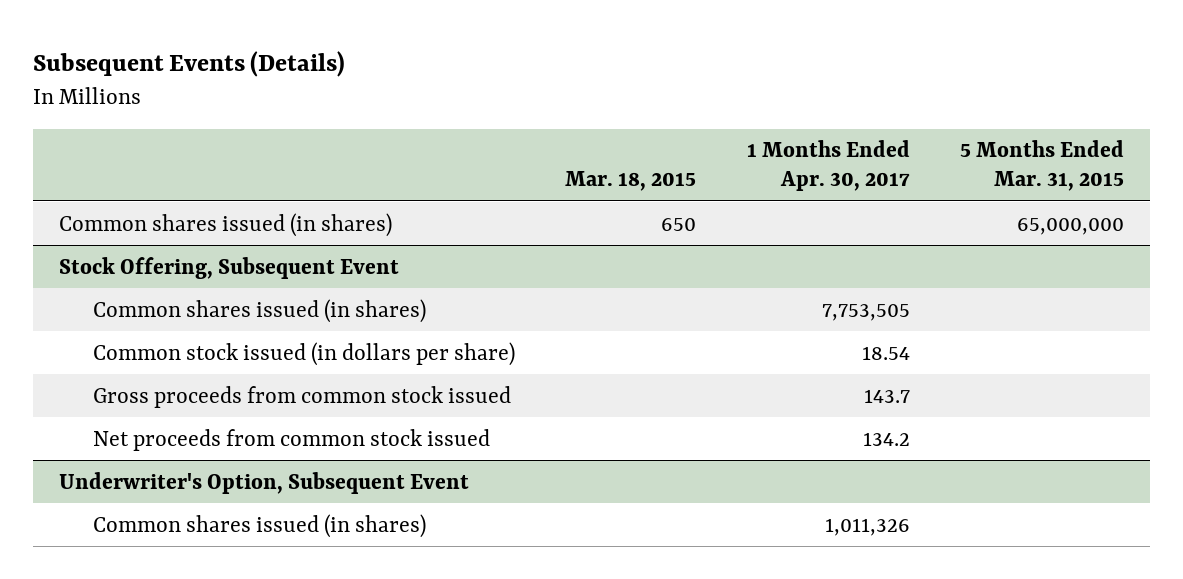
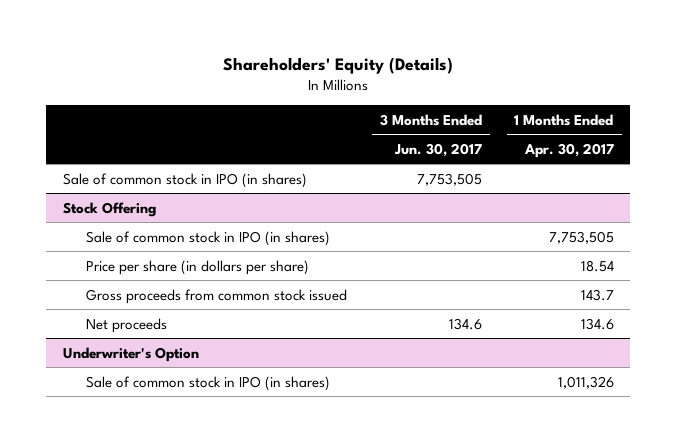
- Subsequent Events (Details)
+ Shareholders' Equity (Details)
- | Mar. 18, 2015 | 1 Months Ended Apr. 30, 2017 | 5 Months Ended Mar. 31, 2015
+ | 3 Months Ended Jun. 30, 2017 | 1 Months Ended Apr. 30, 2017
- Common shares issued (in shares) | 650 | | 65,000,000
- Stock Offering, Subsequent Event
- Common shares issued (in shares) | | 7,753,505 |
- Common stock issued (in dollars per share) | | 18.54 |
+ Sale of common stock in IPO (in shares) | 7,753,505 |
+ Stock Offering
+ Sale of common stock in IPO (in shares) | | 7,753,505
+ Price per share (in dollars per share) | | 18.54
- Net proceeds from common stock issued | | 134.2 |
- Underwriter's Option, Subsequent Event
- Common shares issued (in shares) | | 1,011,326 |
+ Net proceeds | 134.6 | 134.6
+ Underwriter's Option
+ Sale of common stock in IPO (in shares) | | 1,011,326

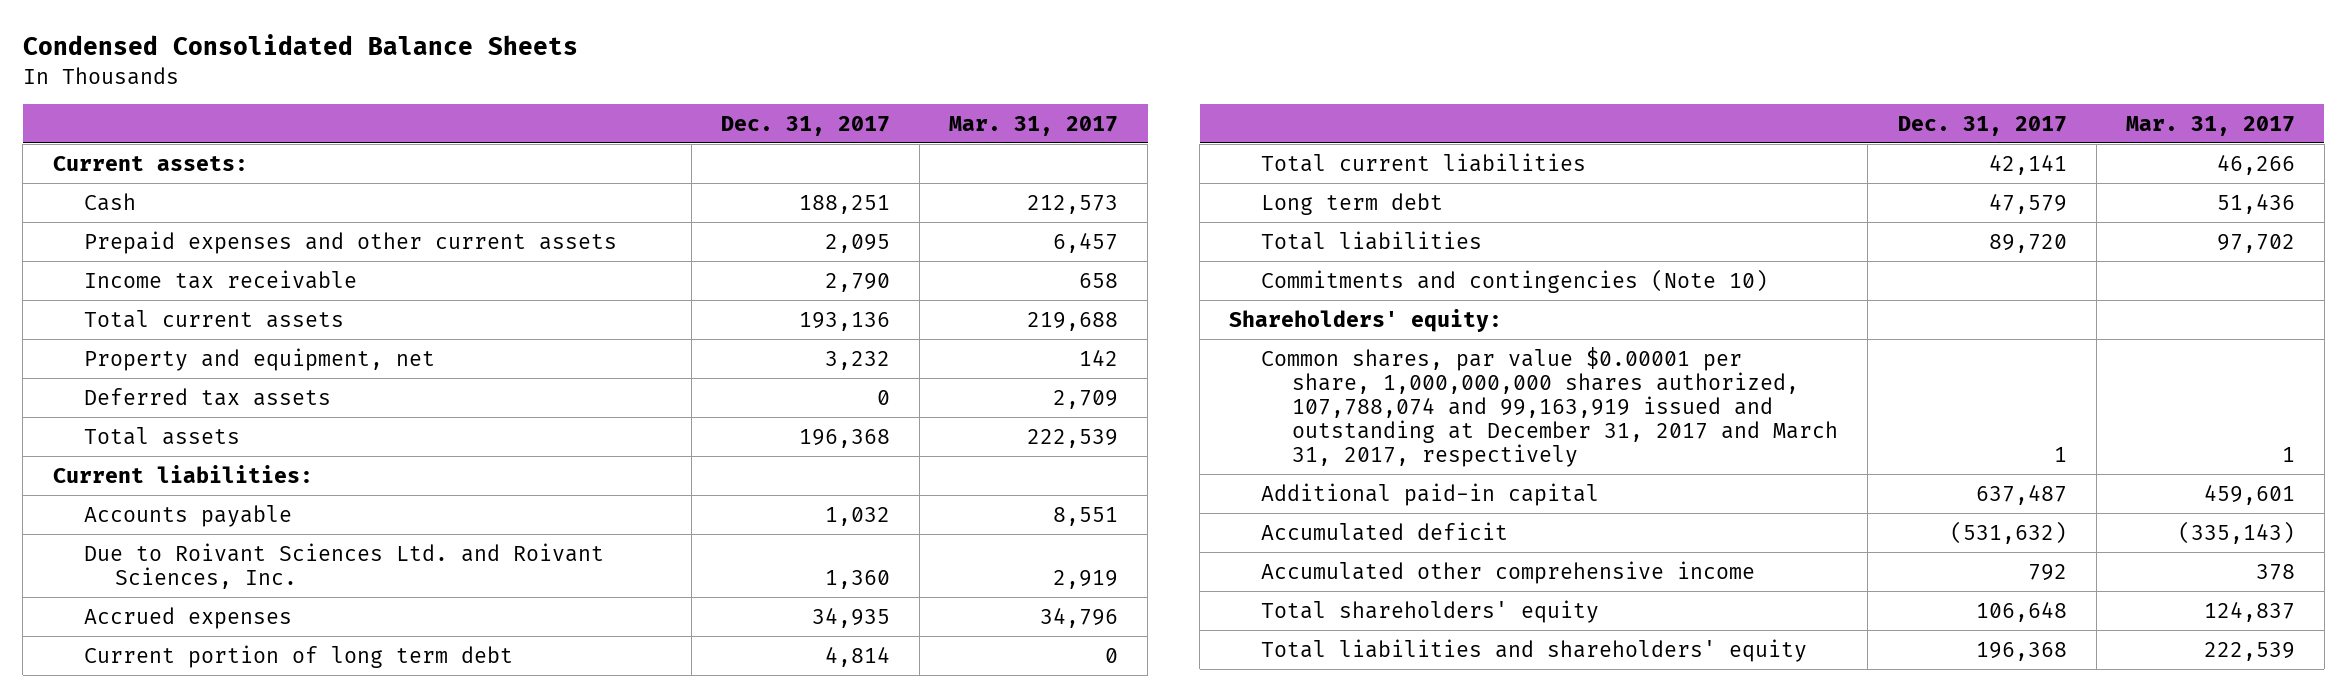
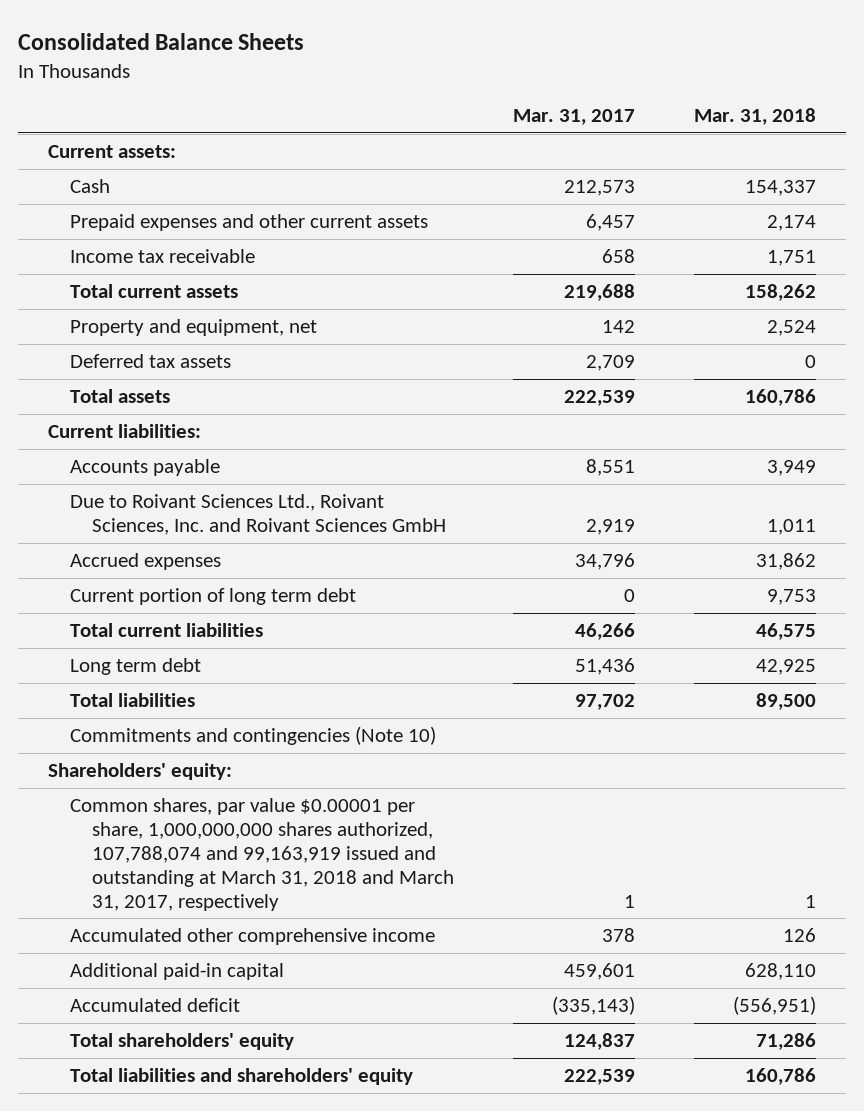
- Condensed Consolidated Balance Sheets
+ Consolidated Balance Sheets
- | Dec. 31, 2017 | Mar. 31, 2017
+ | Mar. 31, 2017 | Mar. 31, 2018
- Due to Roivant Sciences Ltd. and Roivant Sciences, Inc. | 1,360 | 2,919
+ Due to Roivant Sciences Ltd., Roivant Sciences, Inc. and Roivant Sciences GmbH | 2,919 | 1,011
- Common shares, par value $0.00001 per share, 1,000,000,000 shares authorized, 107,788,074 and 99,163,919 issued and outstanding at December 31, 2017 and March 31, 2017, respectively | 1 | 1
+ Common shares, par value $0.00001 per share, 1,000,000,000 shares authorized, 107,788,074 and 99,163,919 issued and outstanding at March 31, 2018 and March 31, 2017, respectively | 1 | 1
moved up: Accumulated other comprehensive income | 378 | 126

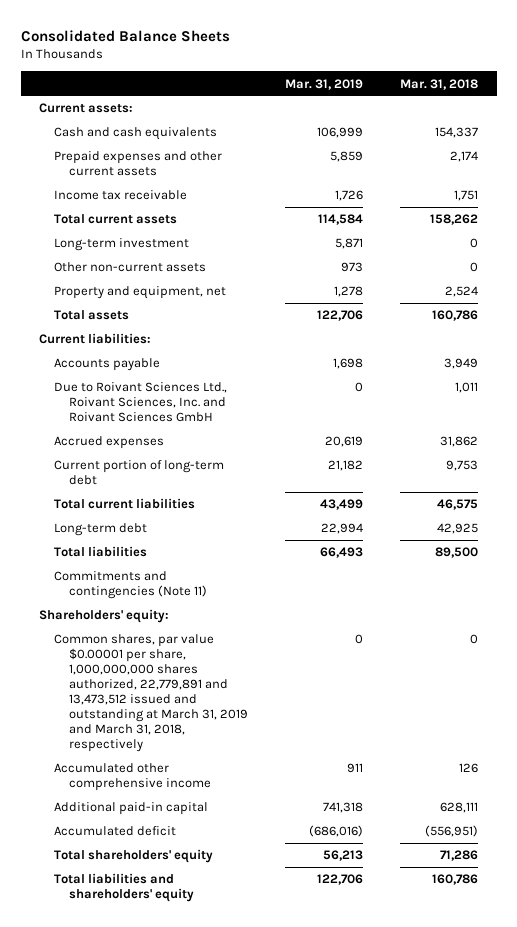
- | Mar. 31, 2017 | Mar. 31, 2018
+ | Mar. 31, 2019 | Mar. 31, 2018
- Cash | 212,573 | 154,337
+ Cash and cash equivalents | 106,999 | 154,337
+ Long-term investment | 5,871 | 0
+ Other non-current assets | 973 | 0
- Deferred tax assets | 2,709 | 0
- Current portion of long term debt | 0 | 9,753
+ Current portion of long-term debt | 21,182 | 9,753
- Long term debt | 51,436 | 42,925
+ Long-term debt | 22,994 | 42,925
- Commitments and contingencies (Note 10)
+ Commitments and contingencies (Note 11)
- Common shares, par value $0.00001 per share, 1,000,000,000 shares authorized, 107,788,074 and 99,163,919 issued and outstanding at March 31, 2018 and March 31, 2017, respectively | 1 | 1
+ Common shares, par value $0.00001 per share, 1,000,000,000 shares authorized, 22,779,891 and 13,473,512 issued and outstanding at March 31, 2019 and March 31, 2018, respectively | 0 | 0
- Additional paid-in capital | 459,601 | 628,110
+ Additional paid-in capital | 741,318 | 628,111

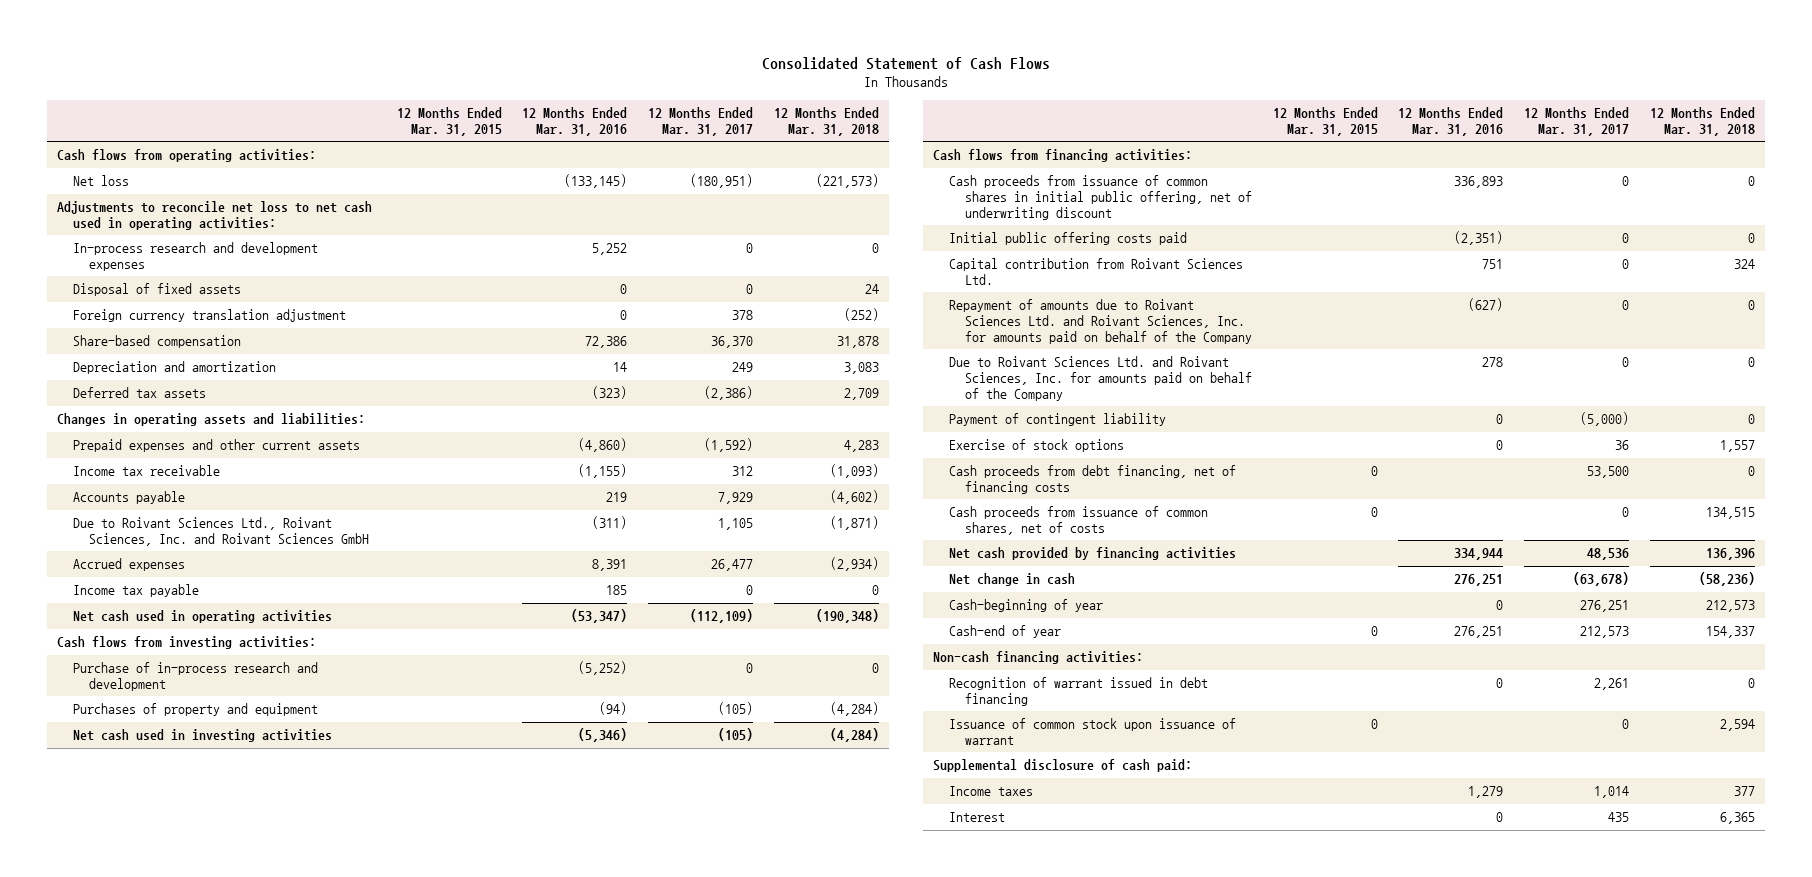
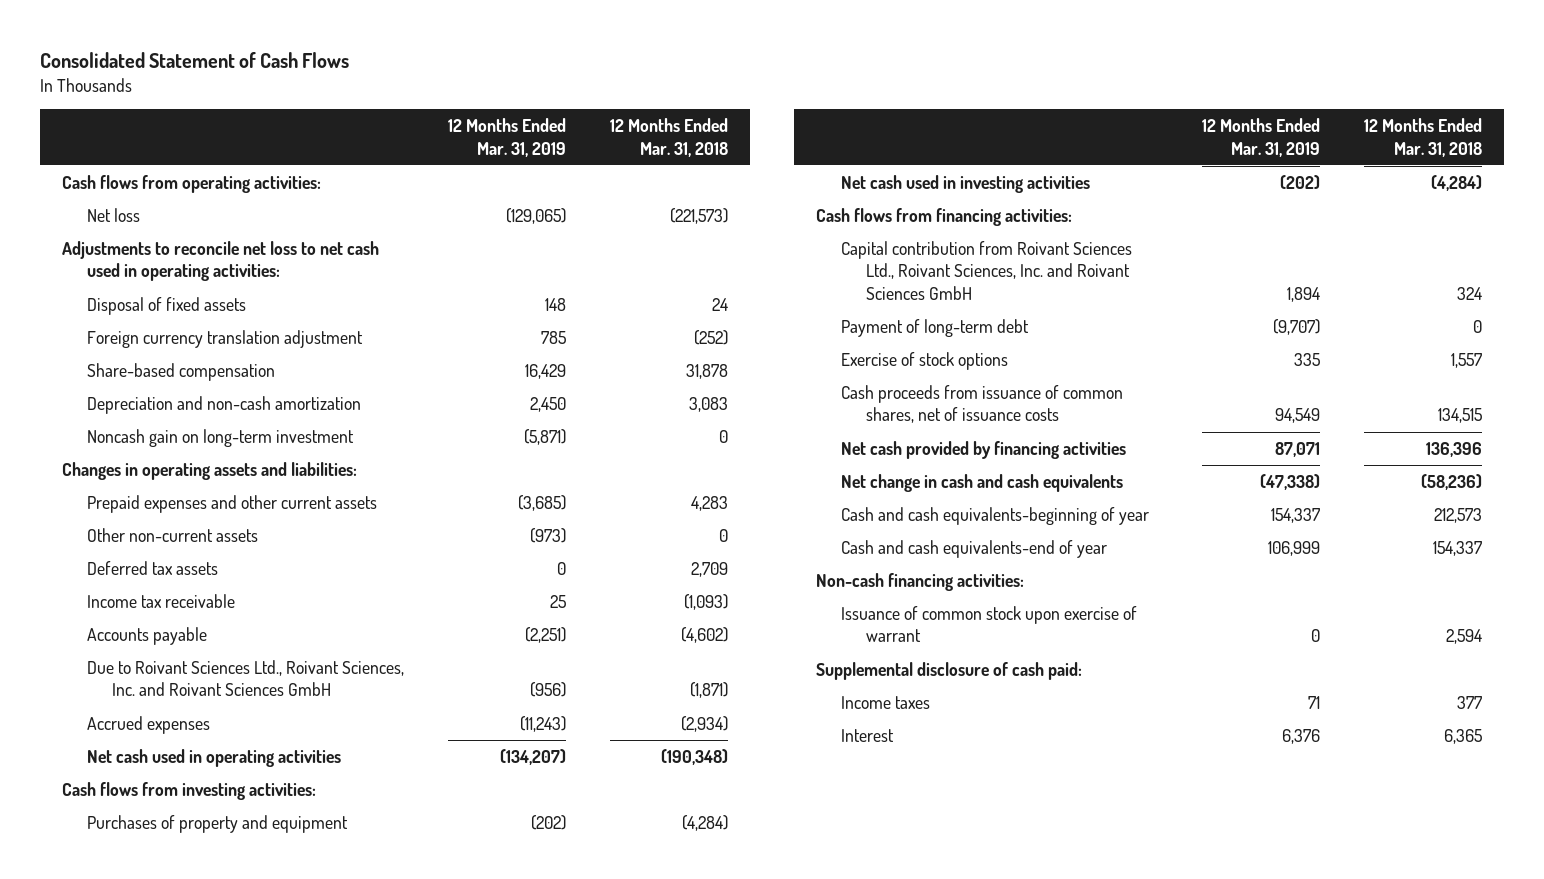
- | 12 Months Ended Mar. 31, 2015 | 12 Months Ended Mar. 31, 2016 | 12 Months Ended Mar. 31, 2017 | 12 Months Ended Mar. 31, 2018
+ | 12 Months Ended Mar. 31, 2019 | 12 Months Ended Mar. 31, 2018
- In-process research and development expenses | | 5,252 | 0 | 0
- Depreciation and amortization | | 14 | 249 | 3,083
+ Depreciation and non-cash amortization | 2,450 | 3,083
+ Noncash gain on long-term investment | (5,871) | 0
+ Other non-current assets | (973) | 0
moved down: Deferred tax assets | 0 | 2,709
- Income tax payable | | 185 | 0 | 0
- Purchase of in-process research and development | | (5,252) | 0 | 0
- Cash proceeds from issuance of common shares in initial public offering, net of underwriting discount | | 336,893 | 0 | 0
- Initial public offering costs paid | | (2,351) | 0 | 0
- Capital contribution from Roivant Sciences Ltd. | | 751 | 0 | 324
- Repayment of amounts due to Roivant Sciences Ltd. and Roivant Sciences, Inc. for amounts paid on behalf of the Company | | (627) | 0 | 0
- Due to Roivant Sciences Ltd. and Roivant Sciences, Inc. for amounts paid on behalf of the Company | | 278 | 0 | 0
- Payment of contingent liability | | 0 | (5,000) | 0
+ Capital contribution from Roivant Sciences Ltd., Roivant Sciences, Inc. and Roivant Sciences GmbH | 1,894 | 324
+ Payment of long-term debt | (9,707) | 0
- Cash proceeds from debt financing, net of financing costs | 0 | | 53,500 | 0
- Cash proceeds from issuance of common shares, net of costs | 0 | | 0 | 134,515
+ Cash proceeds from issuance of common shares, net of issuance costs | 94,549 | 134,515
- Net change in cash | | 276,251 | (63,678) | (58,236)
- Cash-beginning of year | | 0 | 276,251 | 212,573
- Cash-end of year | 0 | 276,251 | 212,573 | 154,337
+ Net change in cash and cash equivalents | (47,338) | (58,236)
+ Cash and cash equivalents-beginning of year | 154,337 | 212,573
+ Cash and cash equivalents-end of year | 106,999 | 154,337
- Recognition of warrant issued in debt financing | | 0 | 2,261 | 0
- Issuance of common stock upon issuance of warrant | 0 | | 0 | 2,594
+ Issuance of common stock upon exercise of warrant | 0 | 2,594

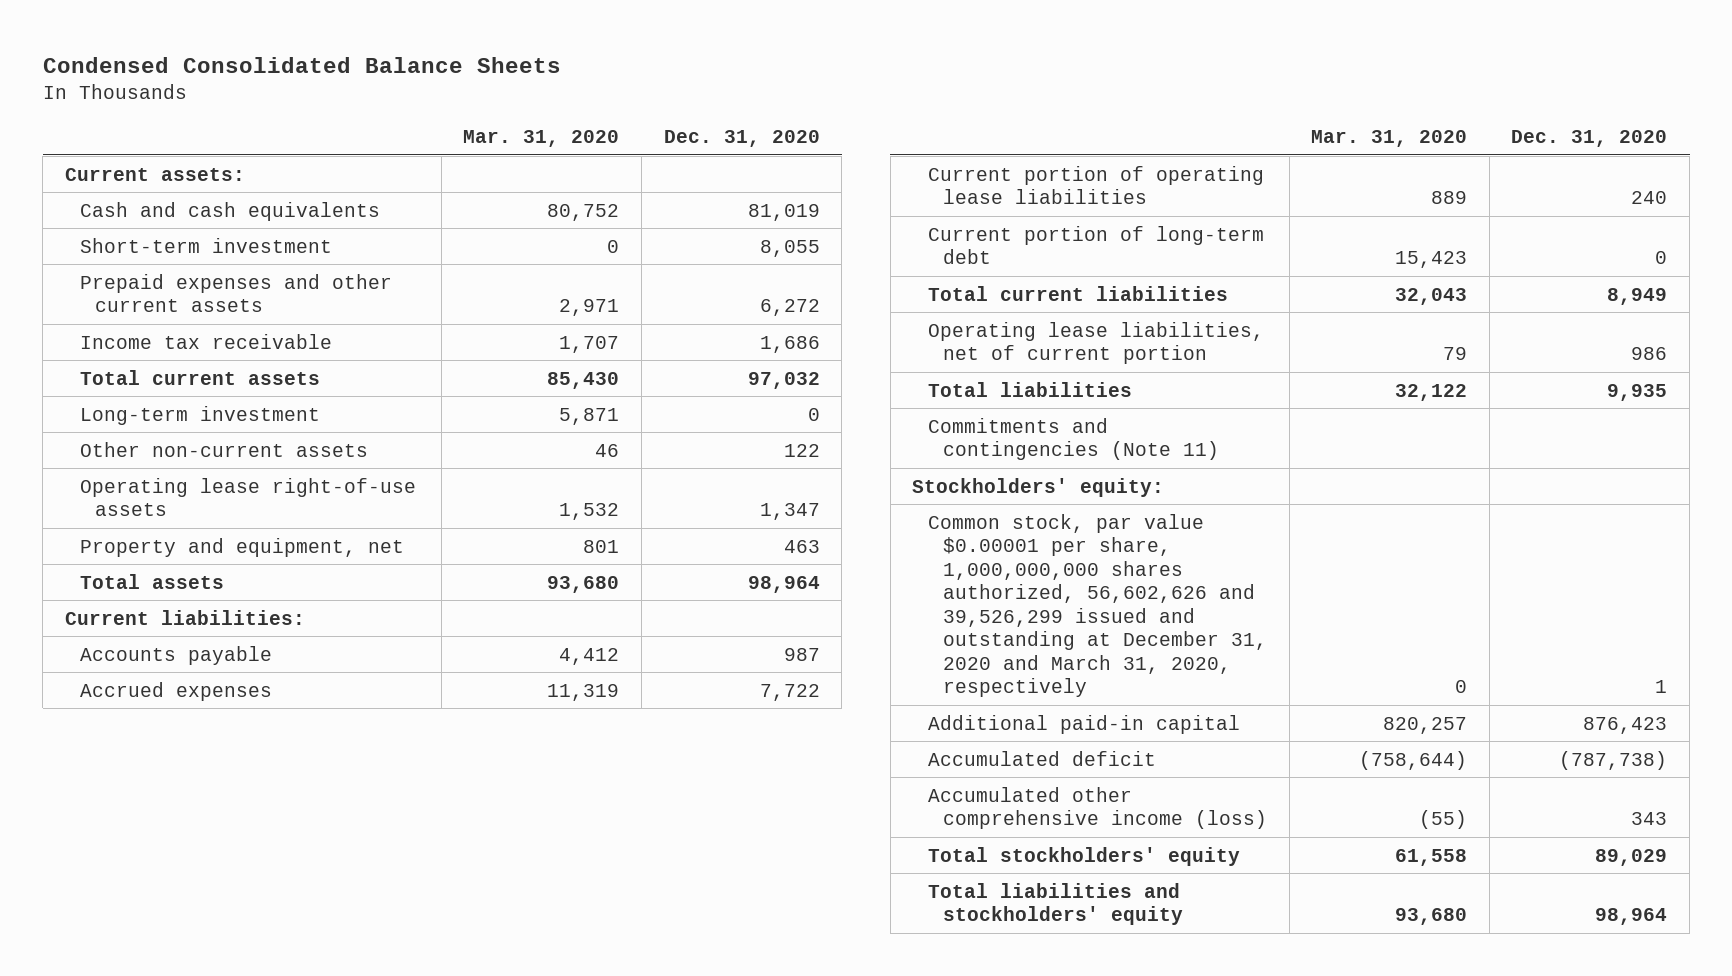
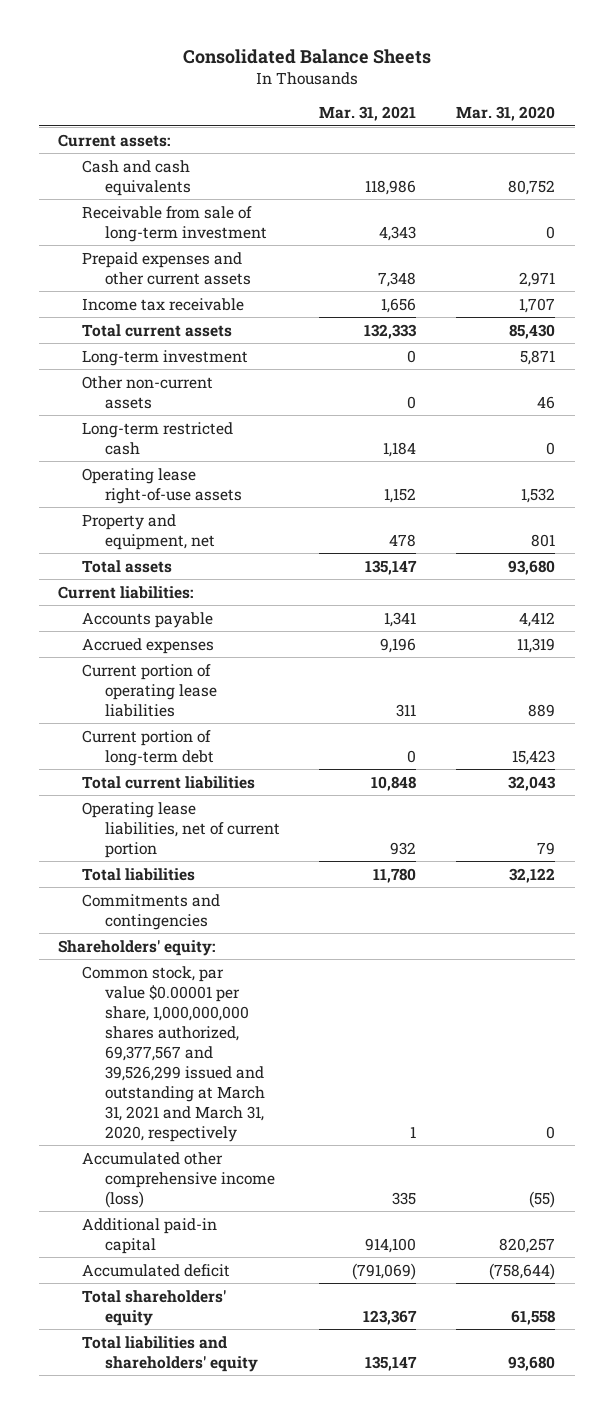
- Condensed Consolidated Balance Sheets
+ Consolidated Balance Sheets
- | Mar. 31, 2020 | Dec. 31, 2020
+ | Mar. 31, 2021 | Mar. 31, 2020
- Short-term investment | 0 | 8,055
+ Receivable from sale of long-term investment | 4,343 | 0
+ Long-term restricted cash | 1,184 | 0
- Commitments and contingencies (Note 11)
- Stockholders' equity:
- Common stock, par value $0.00001 per share, 1,000,000,000 shares authorized, 56,602,626 and 39,526,299 issued and outstanding at December 31, 2020 and March 31, 2020, respectively | 0 | 1
+ Commitments and contingencies
+ Shareholders' equity:
+ Common stock, par value $0.00001 per share, 1,000,000,000 shares authorized, 69,377,567 and 39,526,299 issued and outstanding at March 31, 2021 and March 31, 2020, respectively | 1 | 0
moved up: Accumulated other comprehensive income (loss) | 335 | (55)
- Total stockholders' equity | 61,558 | 89,029
- Total liabilities and stockholders' equity | 93,680 | 98,964
+ Total shareholders' equity | 123,367 | 61,558
+ Total liabilities and shareholders' equity | 135,147 | 93,680

